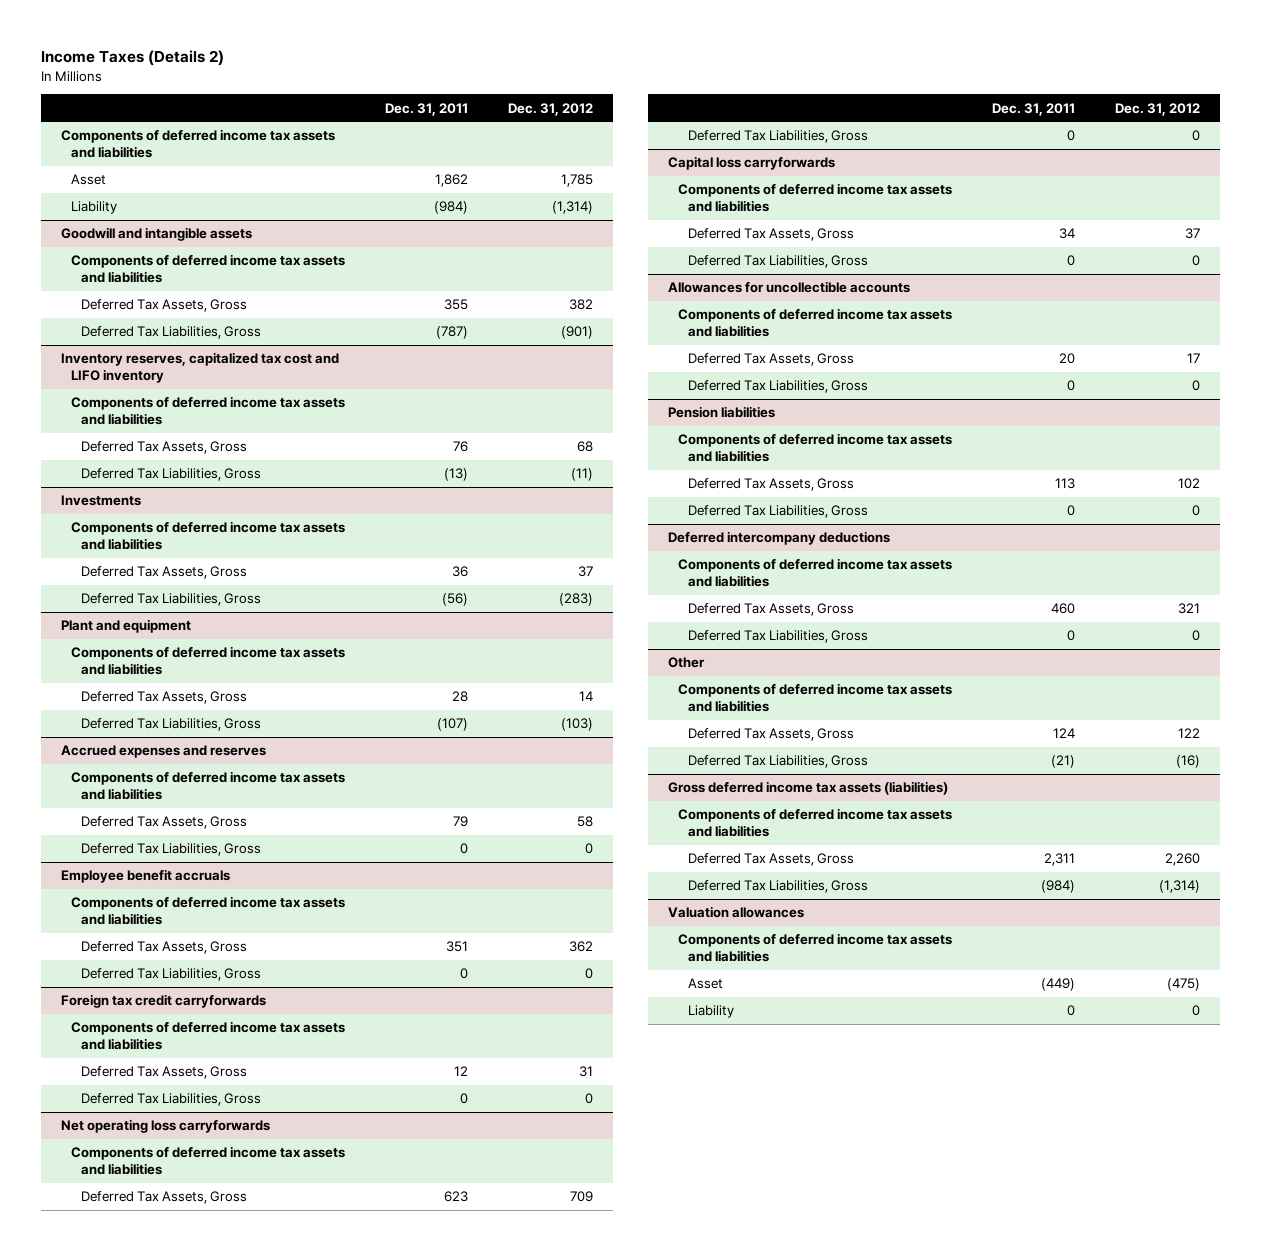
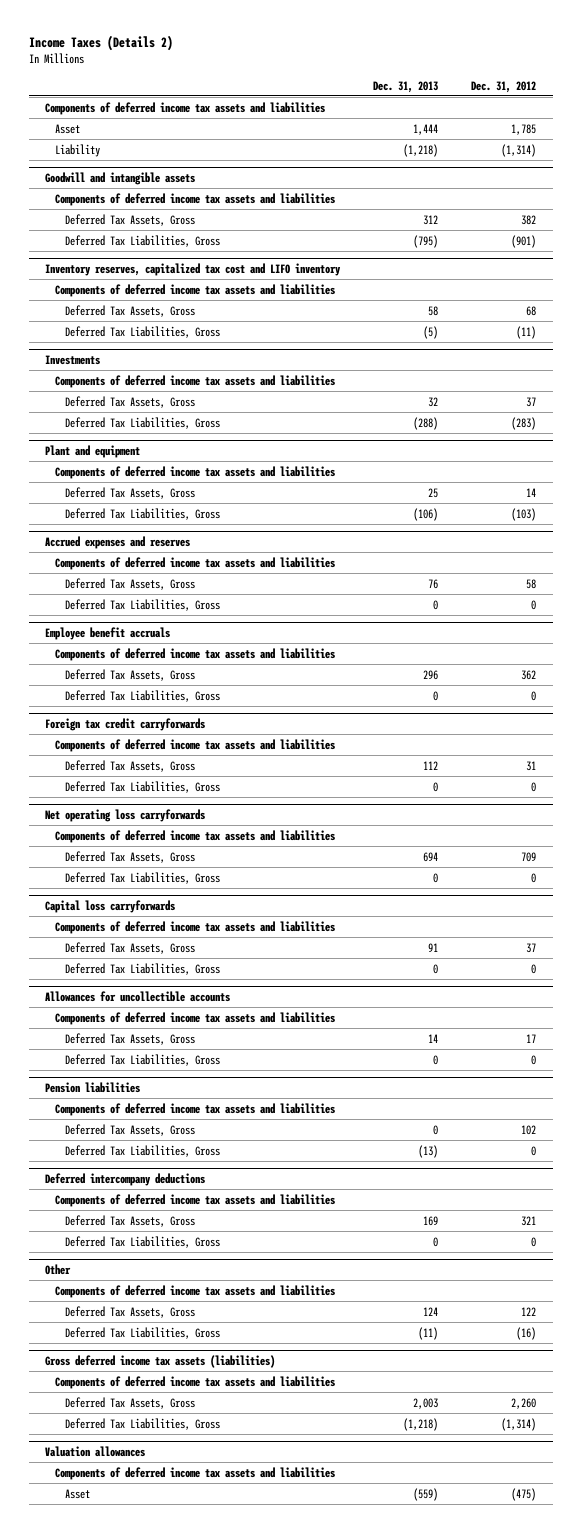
- | Dec. 31, 2011 | Dec. 31, 2012
+ | Dec. 31, 2013 | Dec. 31, 2012
@ Valuation allowances
- Liability | 0 | 0

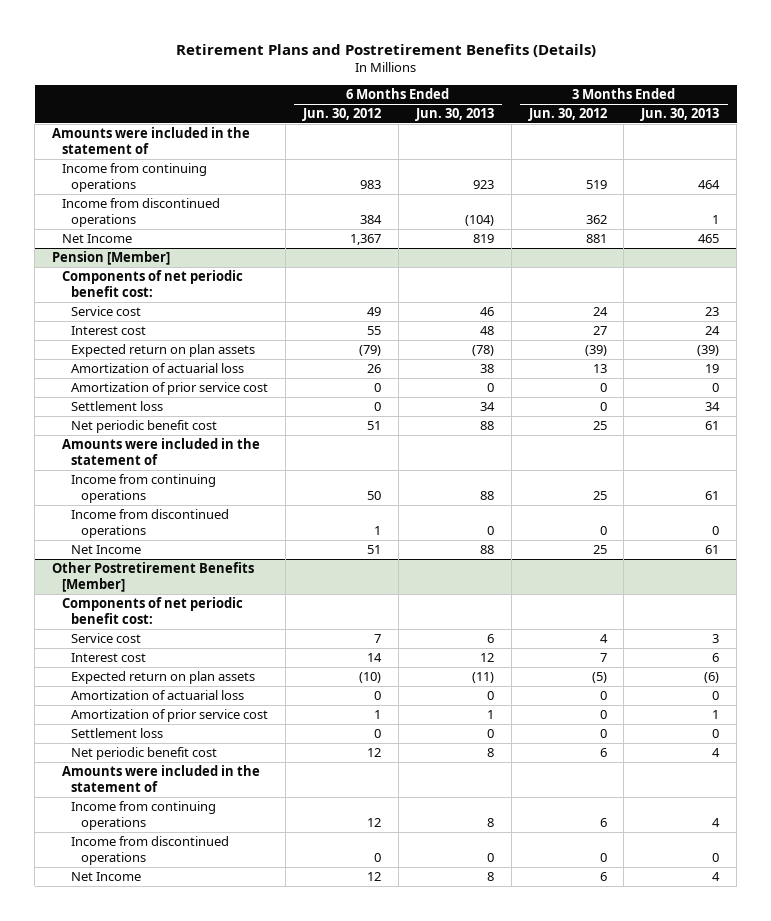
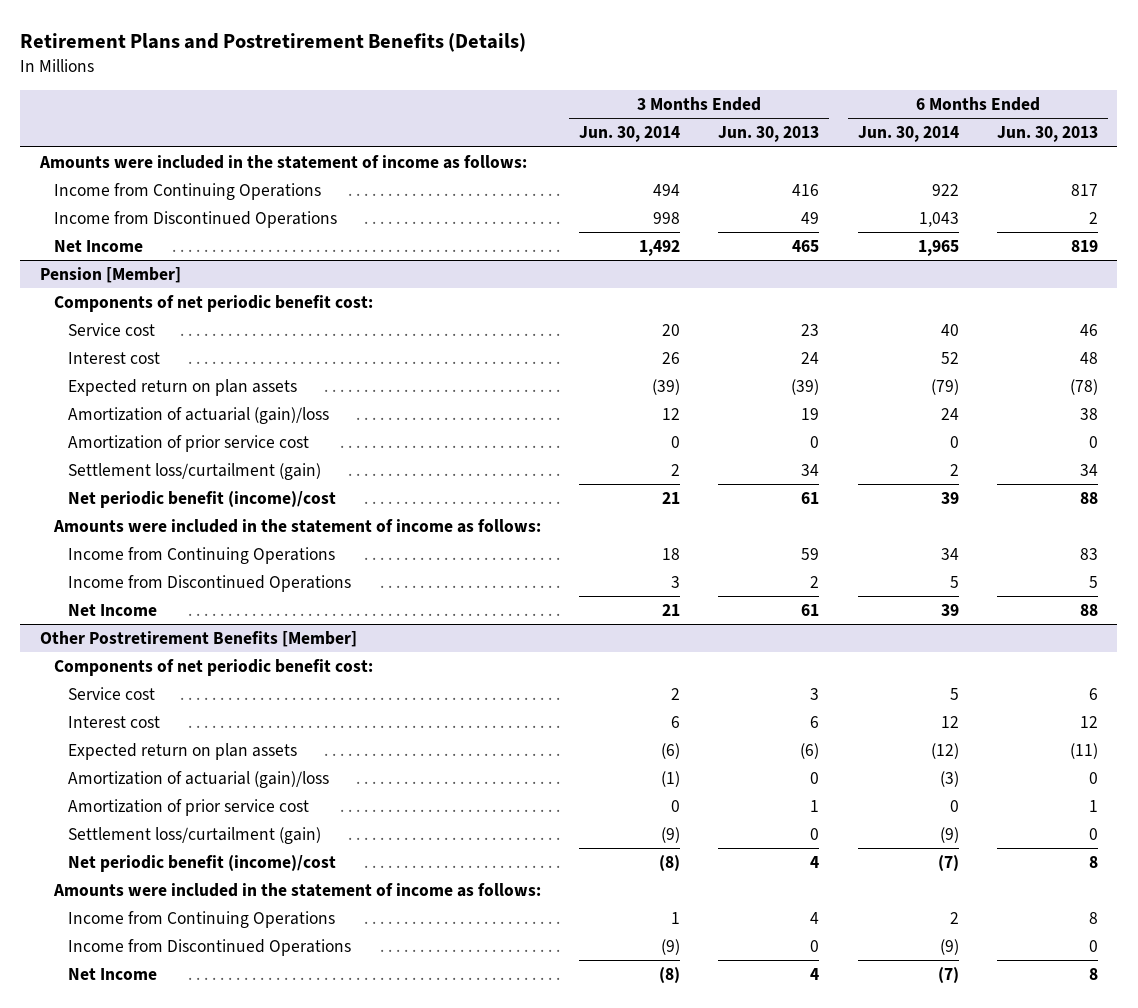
- | 6 Months Ended Jun. 30, 2012 | 6 Months Ended Jun. 30, 2013 | 3 Months Ended Jun. 30, 2012 | 3 Months Ended Jun. 30, 2013
+ | 3 Months Ended Jun. 30, 2014 | 3 Months Ended Jun. 30, 2013 | 6 Months Ended Jun. 30, 2014 | 6 Months Ended Jun. 30, 2013
- Amounts were included in the statement of
- Income from continuing operations | 983 | 923 | 519 | 464
- Income from discontinued operations | 384 | (104) | 362 | 1
+ Amounts were included in the statement of income as follows:
+ Income from Continuing Operations | 494 | 416 | 922 | 817
+ Income from Discontinued Operations | 998 | 49 | 1,043 | 2
@ Pension [Member]
- Amortization of actuarial loss | 26 | 38 | 13 | 19
+ Amortization of actuarial (gain)/loss | 12 | 19 | 24 | 38
- Settlement loss | 0 | 34 | 0 | 34
- Net periodic benefit cost | 51 | 88 | 25 | 61
- Amounts were included in the statement of
- Income from continuing operations | 50 | 88 | 25 | 61
- Income from discontinued operations | 1 | 0 | 0 | 0
+ Settlement loss/curtailment (gain) | 2 | 34 | 2 | 34
+ Net periodic benefit (income)/cost | 21 | 61 | 39 | 88
+ Amounts were included in the statement of income as follows:
+ Income from Continuing Operations | 18 | 59 | 34 | 83
+ Income from Discontinued Operations | 3 | 2 | 5 | 5
@ Other Postretirement Benefits [Member]
- Amortization of actuarial loss | 0 | 0 | 0 | 0
+ Amortization of actuarial (gain)/loss | (1) | 0 | (3) | 0
- Settlement loss | 0 | 0 | 0 | 0
- Net periodic benefit cost | 12 | 8 | 6 | 4
- Amounts were included in the statement of
- Income from continuing operations | 12 | 8 | 6 | 4
- Income from discontinued operations | 0 | 0 | 0 | 0
+ Settlement loss/curtailment (gain) | (9) | 0 | (9) | 0
+ Net periodic benefit (income)/cost | (8) | 4 | (7) | 8
+ Amounts were included in the statement of income as follows:
+ Income from Continuing Operations | 1 | 4 | 2 | 8
+ Income from Discontinued Operations | (9) | 0 | (9) | 0

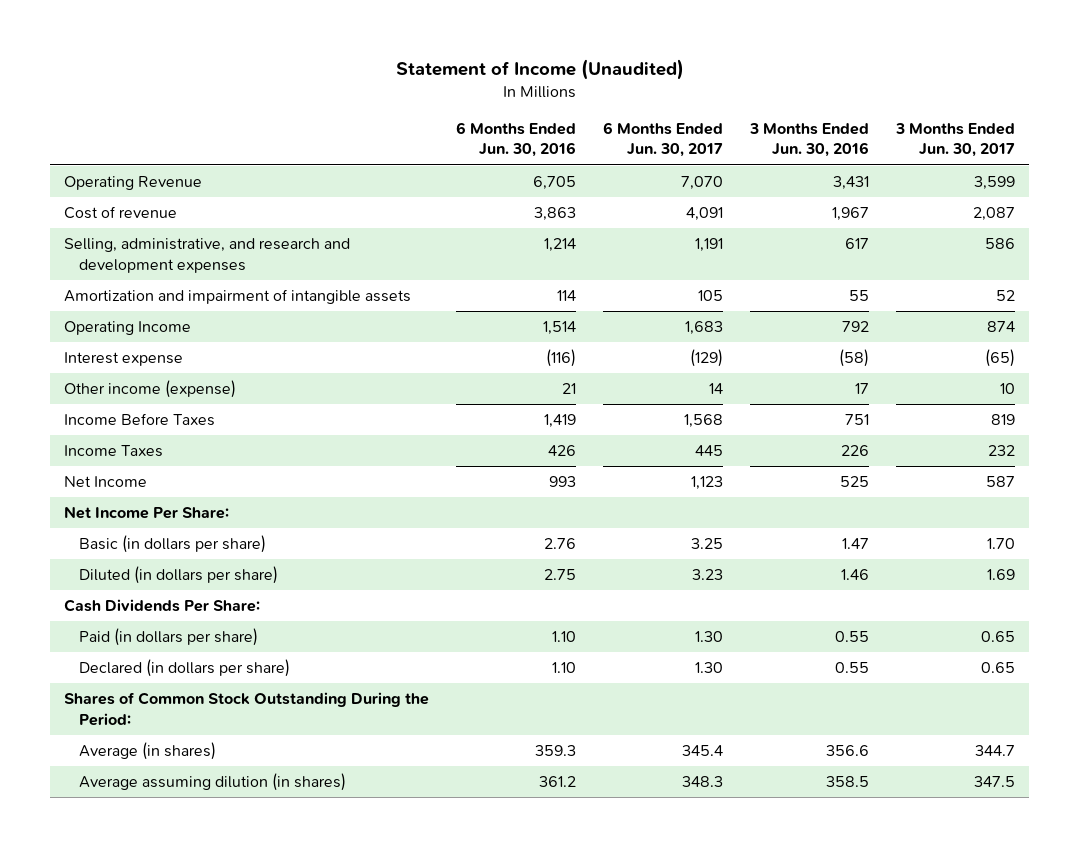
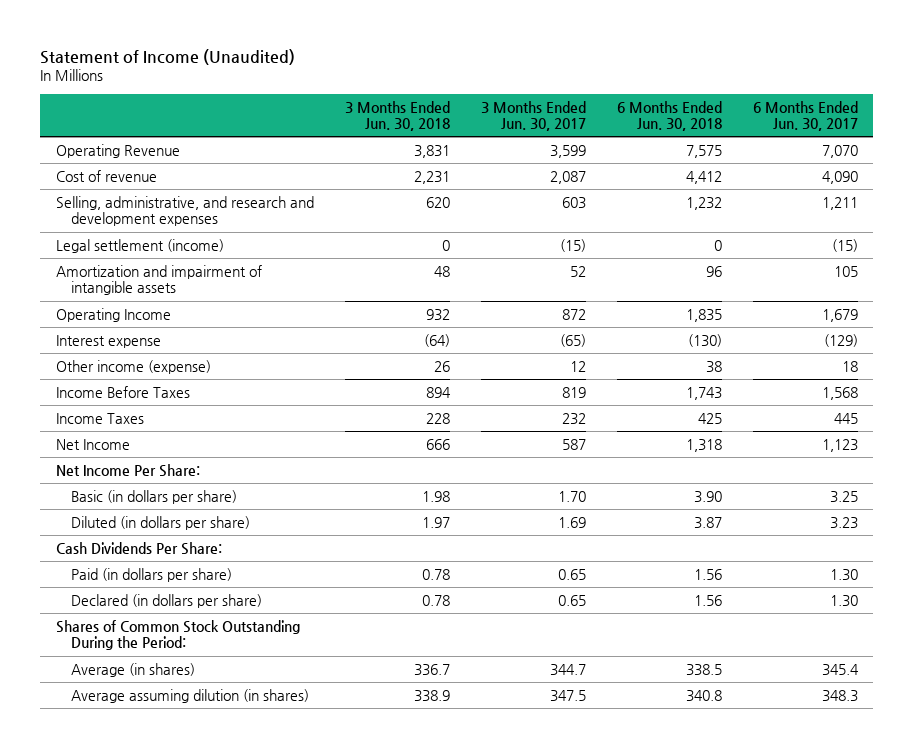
- | 6 Months Ended Jun. 30, 2016 | 6 Months Ended Jun. 30, 2017 | 3 Months Ended Jun. 30, 2016 | 3 Months Ended Jun. 30, 2017
+ | 3 Months Ended Jun. 30, 2018 | 3 Months Ended Jun. 30, 2017 | 6 Months Ended Jun. 30, 2018 | 6 Months Ended Jun. 30, 2017
- Cost of revenue | 3,863 | 4,091 | 1,967 | 2,087
- Selling, administrative, and research and development expenses | 1,214 | 1,191 | 617 | 586
+ Cost of revenue | 2,231 | 2,087 | 4,412 | 4,090
+ Selling, administrative, and research and development expenses | 620 | 603 | 1,232 | 1,211
+ Legal settlement (income) | 0 | (15) | 0 | (15)
- Operating Income | 1,514 | 1,683 | 792 | 874
+ Operating Income | 932 | 872 | 1,835 | 1,679
- Other income (expense) | 21 | 14 | 17 | 10
+ Other income (expense) | 26 | 12 | 38 | 18

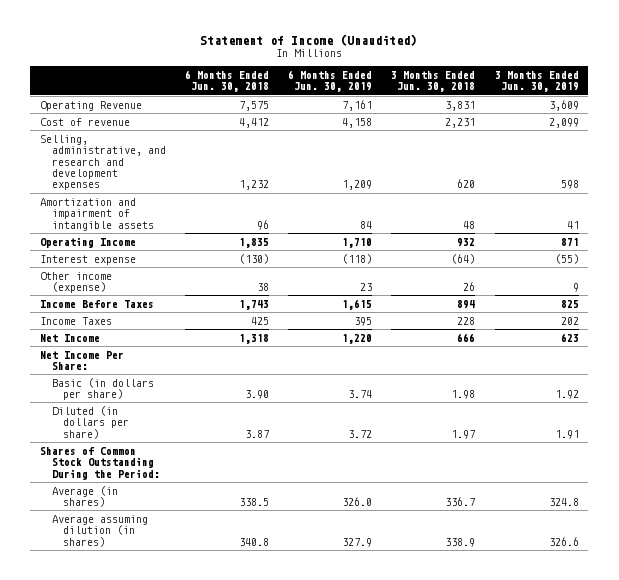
- | 3 Months Ended Jun. 30, 2018 | 3 Months Ended Jun. 30, 2017 | 6 Months Ended Jun. 30, 2018 | 6 Months Ended Jun. 30, 2017
+ | 6 Months Ended Jun. 30, 2018 | 6 Months Ended Jun. 30, 2019 | 3 Months Ended Jun. 30, 2018 | 3 Months Ended Jun. 30, 2019
- Legal settlement (income) | 0 | (15) | 0 | (15)
- Cash Dividends Per Share:
- Paid (in dollars per share) | 0.78 | 0.65 | 1.56 | 1.30
- Declared (in dollars per share) | 0.78 | 0.65 | 1.56 | 1.30

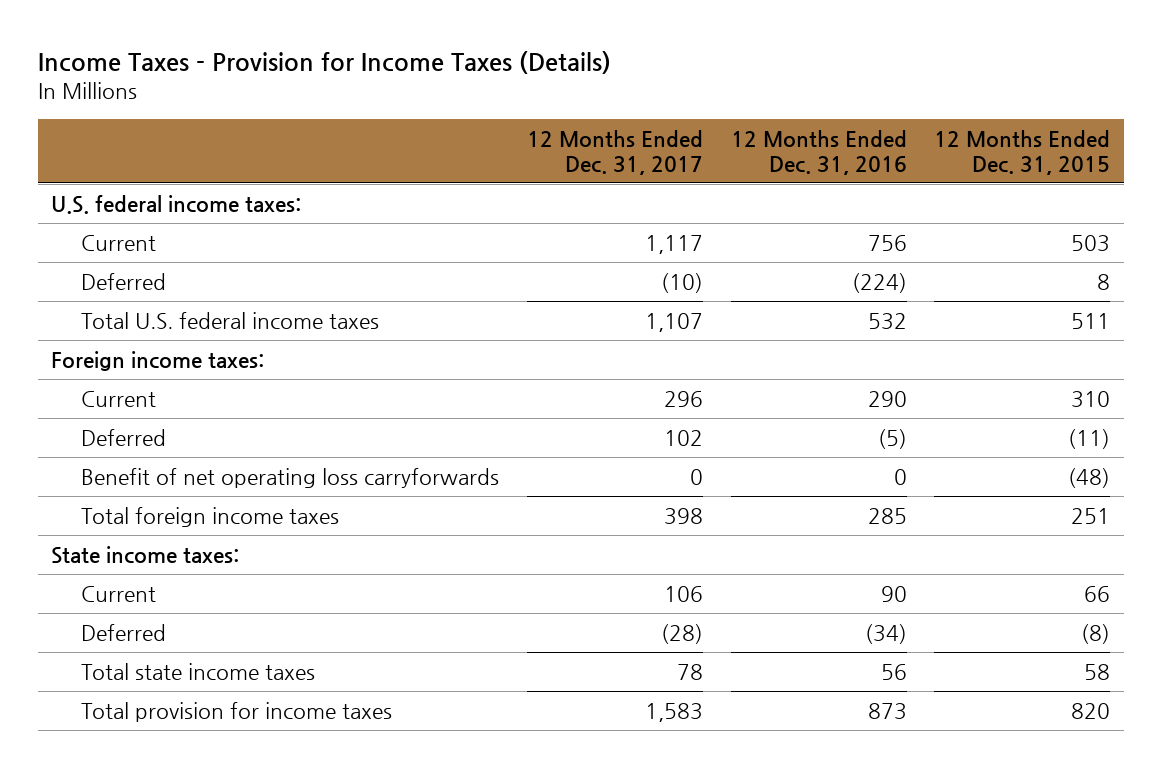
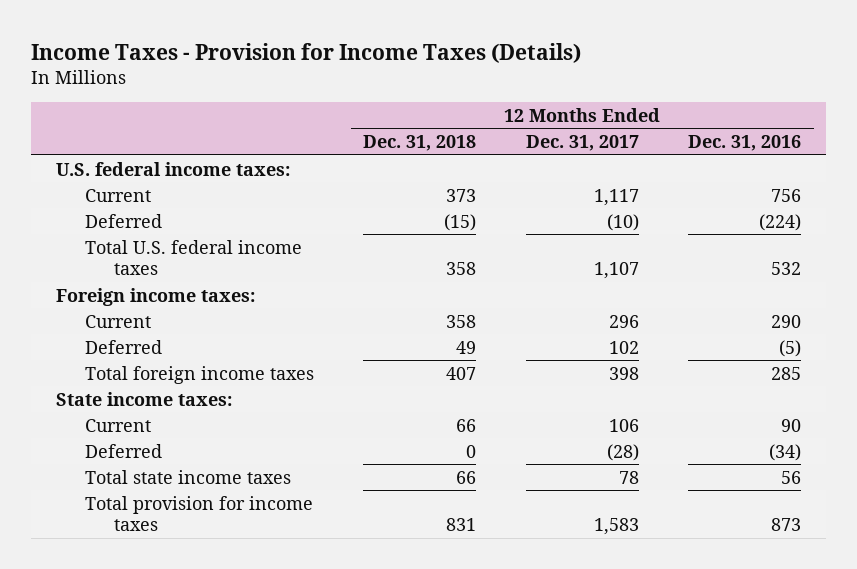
- | 12 Months Ended Dec. 31, 2017 | 12 Months Ended Dec. 31, 2016 | 12 Months Ended Dec. 31, 2015
+ | 12 Months Ended Dec. 31, 2018 | 12 Months Ended Dec. 31, 2017 | 12 Months Ended Dec. 31, 2016
- Benefit of net operating loss carryforwards | 0 | 0 | (48)

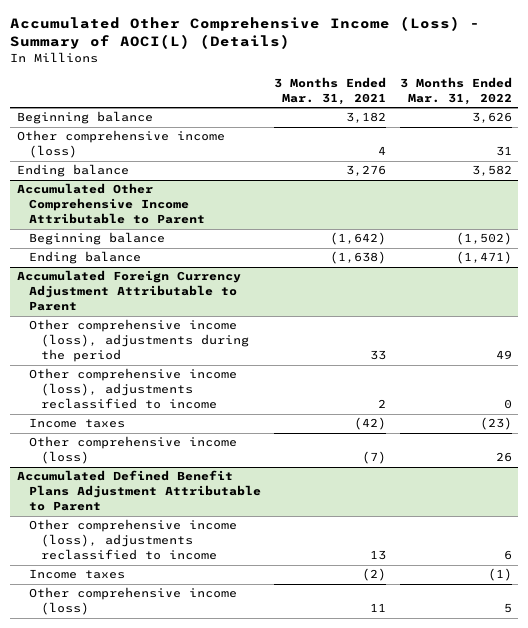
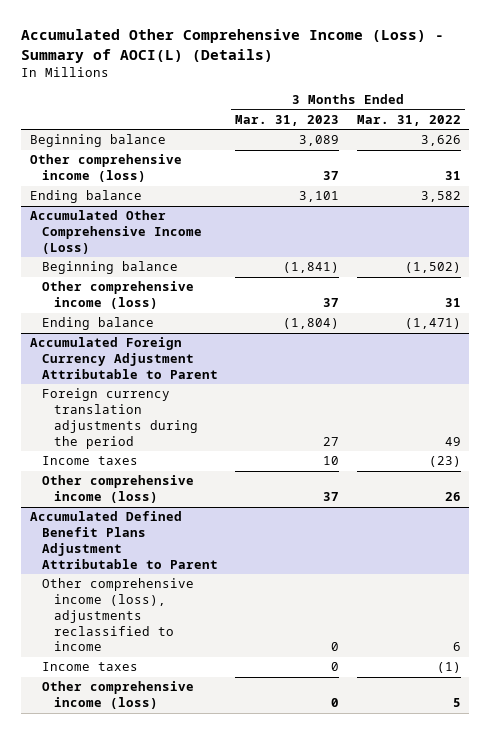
- | 3 Months Ended Mar. 31, 2021 | 3 Months Ended Mar. 31, 2022
+ | 3 Months Ended Mar. 31, 2023 | 3 Months Ended Mar. 31, 2022
- Accumulated Other Comprehensive Income Attributable to Parent
+ Accumulated Other Comprehensive Income (Loss)
+ Other comprehensive income (loss) | 37 | 31
@ Accumulated Foreign Currency Adjustment Attributable to Parent
- Other comprehensive income (loss), adjustments during the period | 33 | 49
- Other comprehensive income (loss), adjustments reclassified to income | 2 | 0
+ Foreign currency translation adjustments during the period | 27 | 49

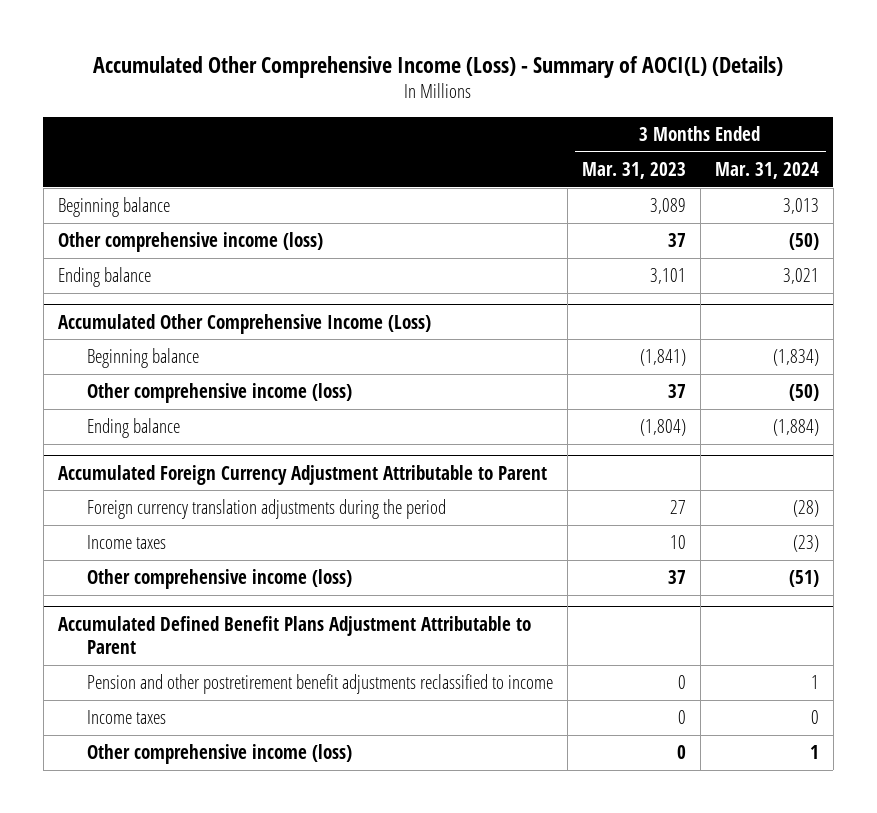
- | 3 Months Ended Mar. 31, 2023 | 3 Months Ended Mar. 31, 2022
+ | 3 Months Ended Mar. 31, 2023 | 3 Months Ended Mar. 31, 2024
@ Accumulated Defined Benefit Plans Adjustment Attributable to Parent
- Other comprehensive income (loss), adjustments reclassified to income | 0 | 6
+ Pension and other postretirement benefit adjustments reclassified to income | 0 | 1

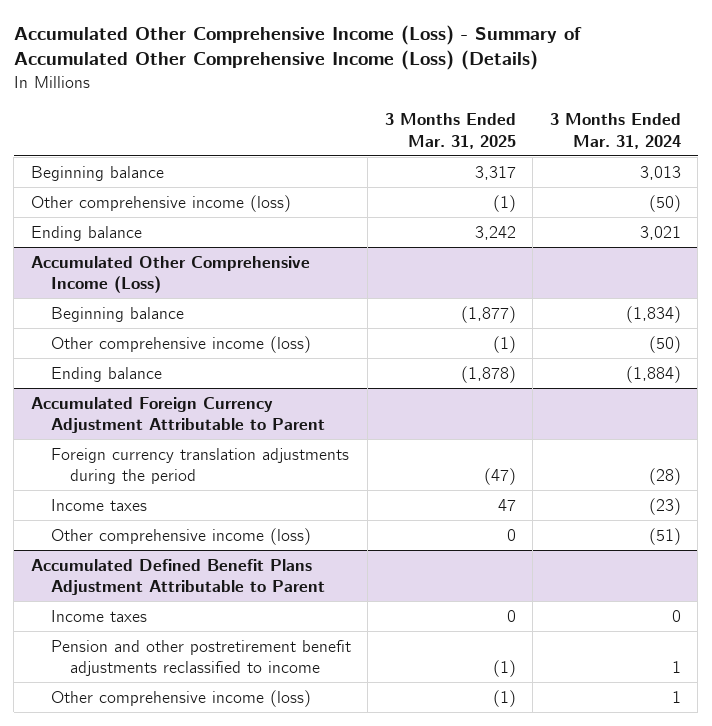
- Accumulated Other Comprehensive Income (Loss) - Summary of AOCI(L) (Details)
+ Accumulated Other Comprehensive Income (Loss) - Summary of Accumulated Other Comprehensive Income (Loss) (Details)
- | 3 Months Ended Mar. 31, 2023 | 3 Months Ended Mar. 31, 2024
+ | 3 Months Ended Mar. 31, 2025 | 3 Months Ended Mar. 31, 2024
@ Accumulated Defined Benefit Plans Adjustment Attributable to Parent
moved down: Pension and other postretirement benefit adjustments reclassified to income | (1) | 1

